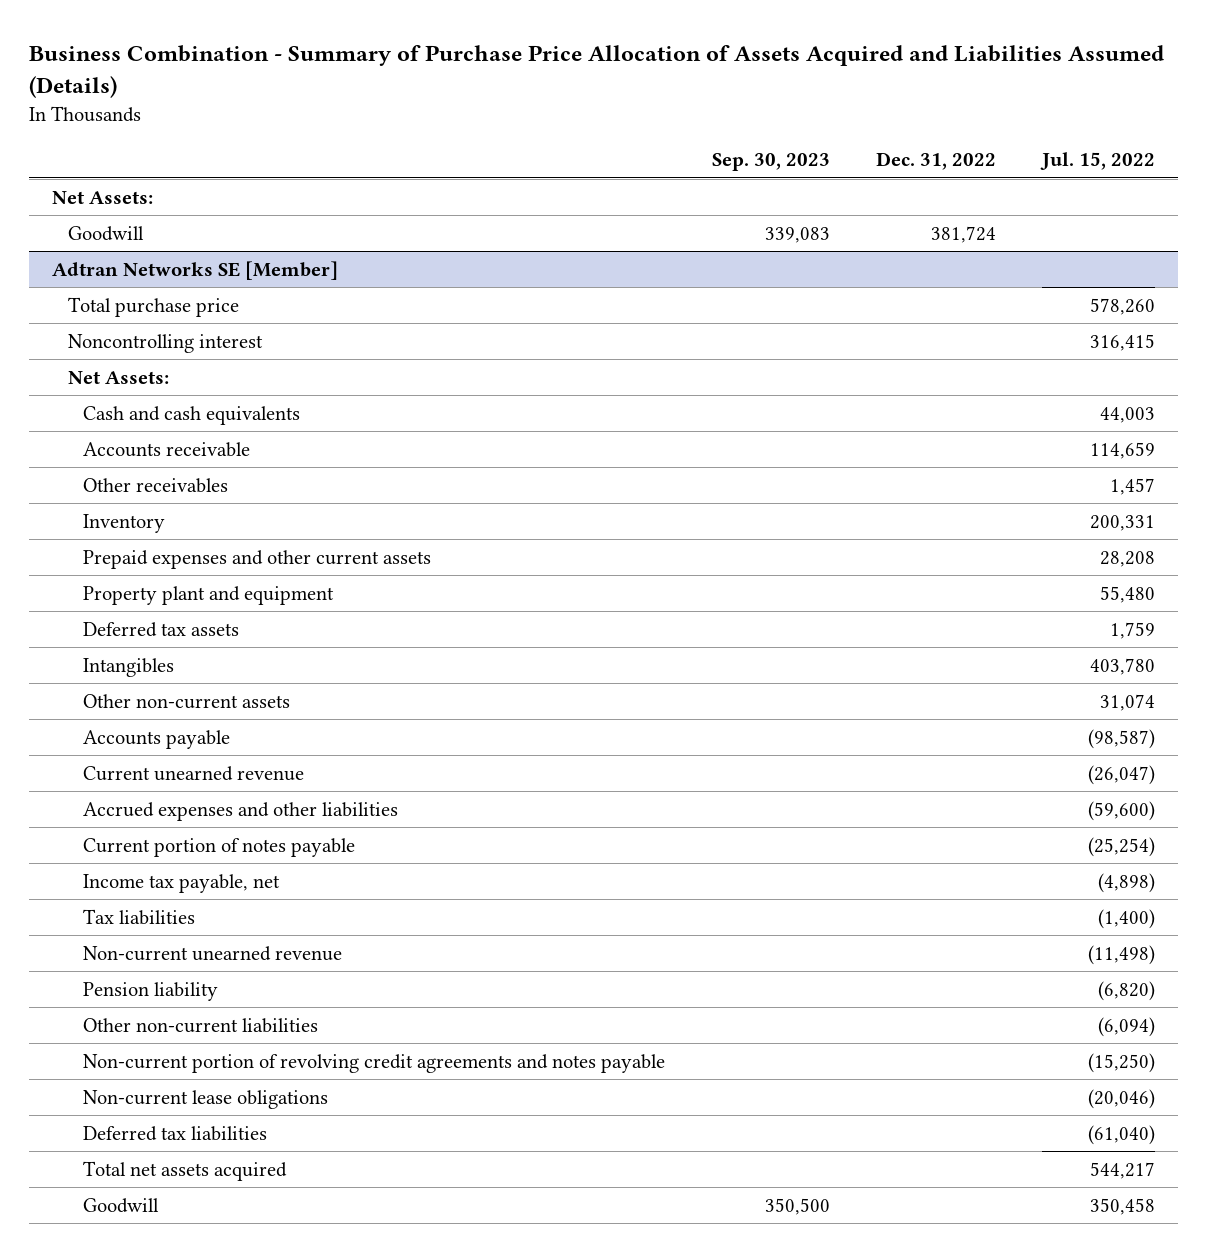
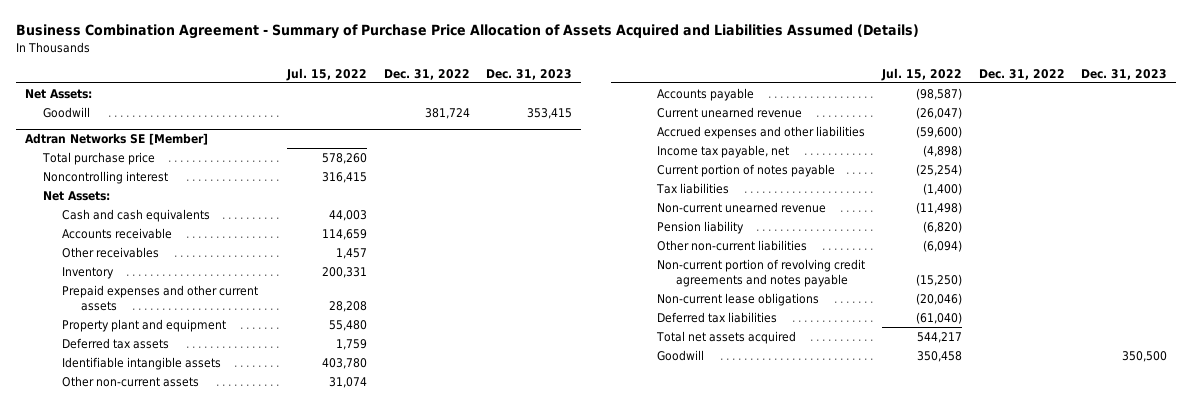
- Business Combination - Summary of Purchase Price Allocation of Assets Acquired and Liabilities Assumed (Details)
+ Business Combination Agreement - Summary of Purchase Price Allocation of Assets Acquired and Liabilities Assumed (Details)
- | Sep. 30, 2023 | Dec. 31, 2022 | Jul. 15, 2022
+ | Jul. 15, 2022 | Dec. 31, 2022 | Dec. 31, 2023
@ Adtran Networks SE [Member]
- Intangibles | | | 403,780
+ Identifiable intangible assets | 403,780 | |
moved down: Current portion of notes payable | (25,254) | |

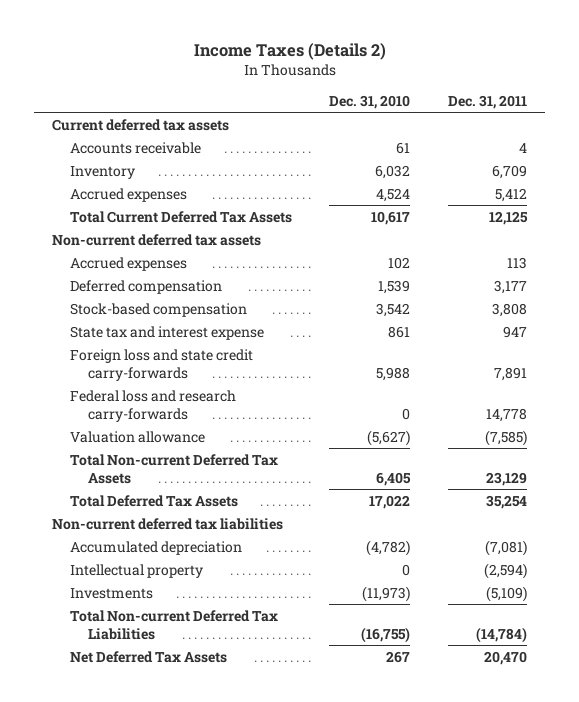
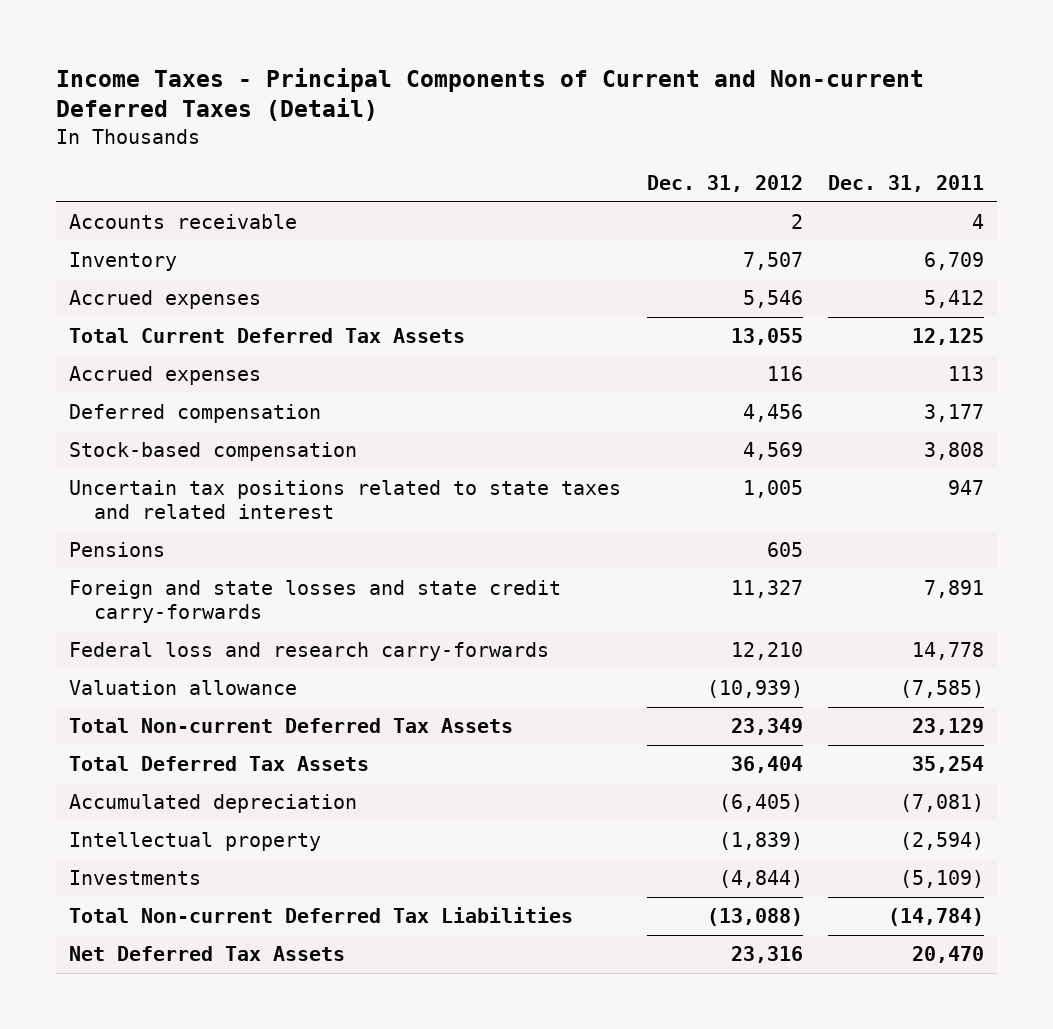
- Income Taxes (Details 2)
+ Income Taxes - Principal Components of Current and Non-current Deferred Taxes (Detail)
- | Dec. 31, 2010 | Dec. 31, 2011
+ | Dec. 31, 2012 | Dec. 31, 2011
- Current deferred tax assets
- Non-current deferred tax assets
- State tax and interest expense | 861 | 947
- Foreign loss and state credit carry-forwards | 5,988 | 7,891
+ Uncertain tax positions related to state taxes and related interest | 1,005 | 947
+ Pensions | 605 |
+ Foreign and state losses and state credit carry-forwards | 11,327 | 7,891
- Non-current deferred tax liabilities

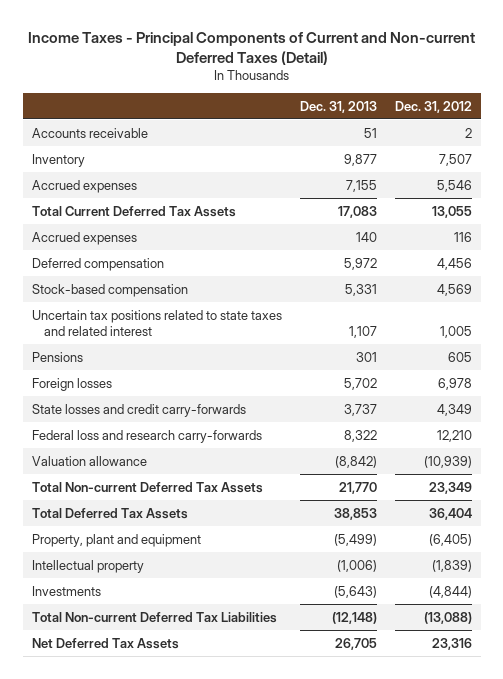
- | Dec. 31, 2012 | Dec. 31, 2011
+ | Dec. 31, 2013 | Dec. 31, 2012
- Foreign and state losses and state credit carry-forwards | 11,327 | 7,891
+ Foreign losses | 5,702 | 6,978
+ State losses and credit carry-forwards | 3,737 | 4,349
- Accumulated depreciation | (6,405) | (7,081)
+ Property, plant and equipment | (5,499) | (6,405)

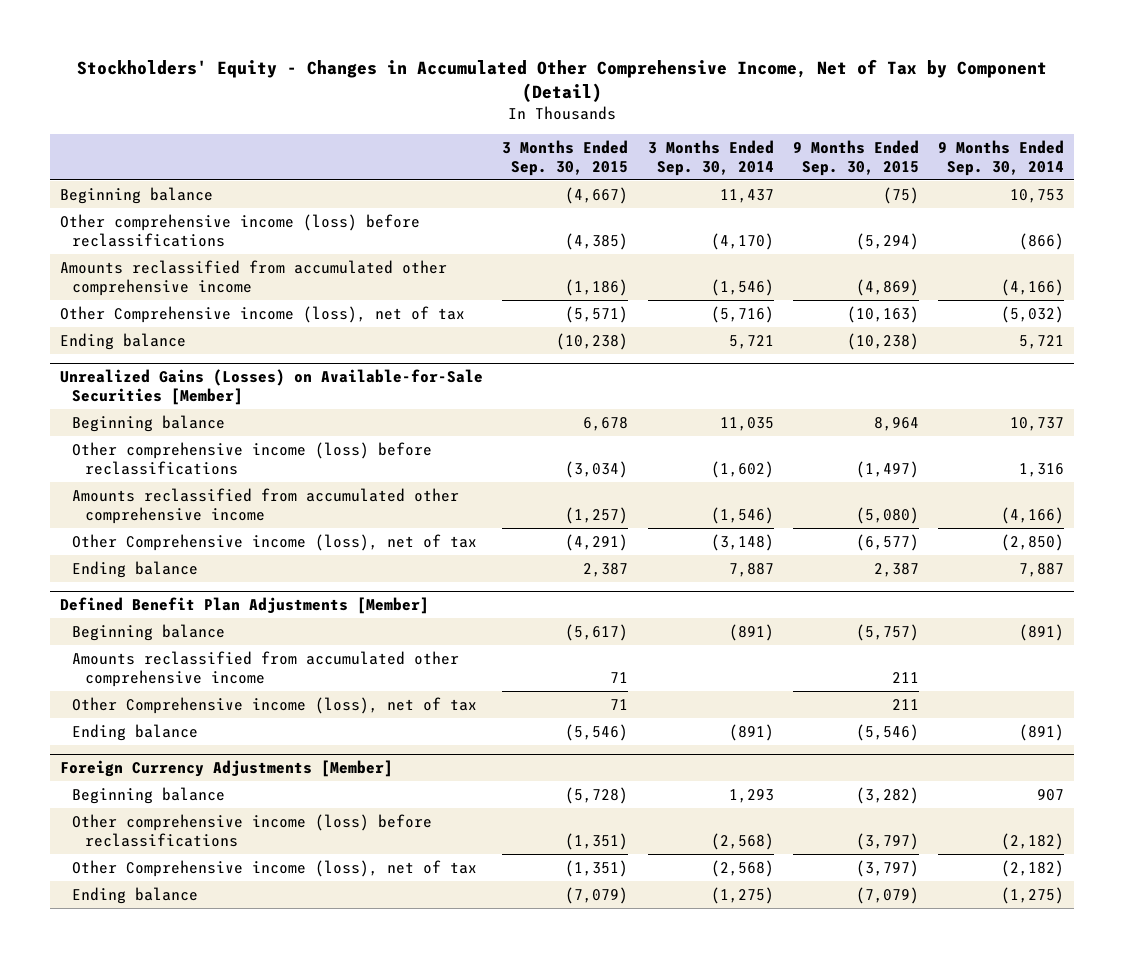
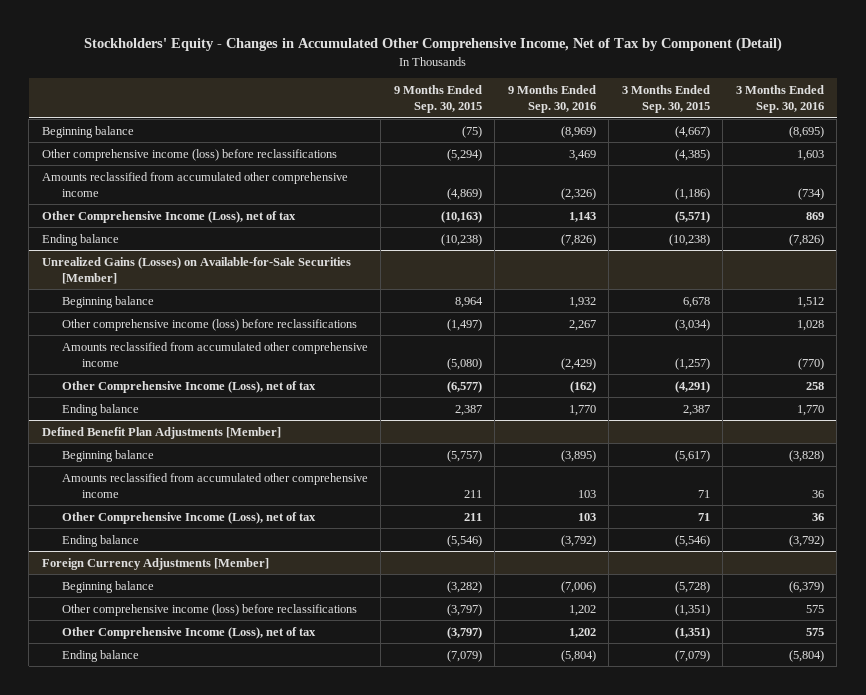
- | 3 Months Ended Sep. 30, 2015 | 3 Months Ended Sep. 30, 2014 | 9 Months Ended Sep. 30, 2015 | 9 Months Ended Sep. 30, 2014
+ | 9 Months Ended Sep. 30, 2015 | 9 Months Ended Sep. 30, 2016 | 3 Months Ended Sep. 30, 2015 | 3 Months Ended Sep. 30, 2016
- Other Comprehensive income (loss), net of tax | (5,571) | (5,716) | (10,163) | (5,032)
+ Other Comprehensive Income (Loss), net of tax | (10,163) | 1,143 | (5,571) | 869
@ Unrealized Gains (Losses) on Available-for-Sale Securities [Member]
- Other Comprehensive income (loss), net of tax | (4,291) | (3,148) | (6,577) | (2,850)
+ Other Comprehensive Income (Loss), net of tax | (6,577) | (162) | (4,291) | 258
@ Defined Benefit Plan Adjustments [Member]
- Other Comprehensive income (loss), net of tax | 71 | | 211 |
+ Other Comprehensive Income (Loss), net of tax | 211 | 103 | 71 | 36
@ Foreign Currency Adjustments [Member]
- Other Comprehensive income (loss), net of tax | (1,351) | (2,568) | (3,797) | (2,182)
+ Other Comprehensive Income (Loss), net of tax | (3,797) | 1,202 | (1,351) | 575

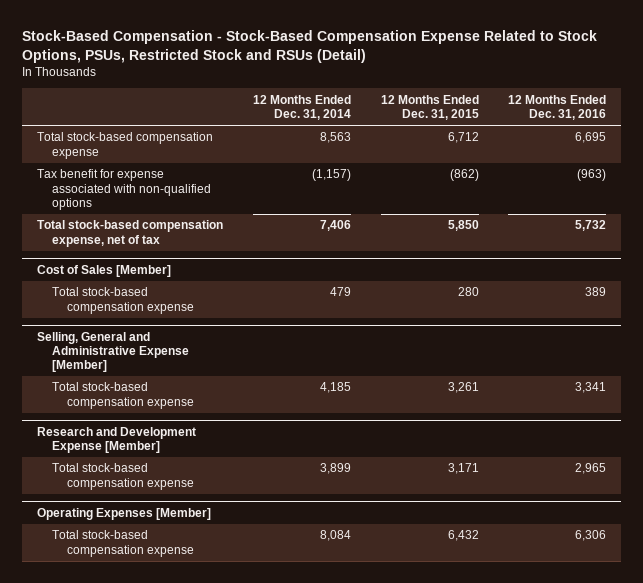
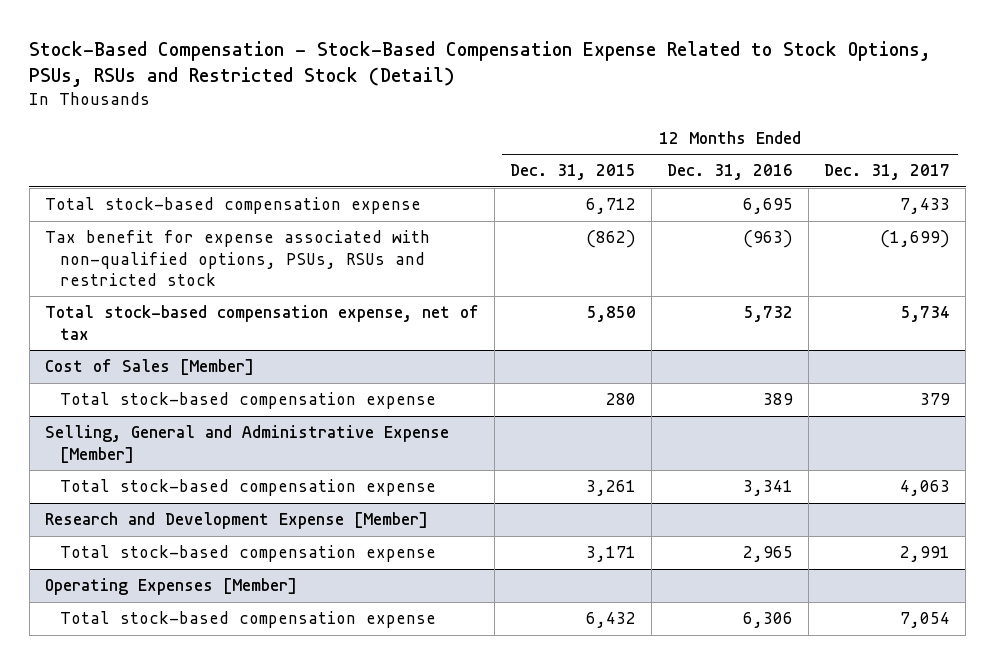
- Stock-Based Compensation - Stock-Based Compensation Expense Related to Stock Options, PSUs, Restricted Stock and RSUs (Detail)
+ Stock-Based Compensation - Stock-Based Compensation Expense Related to Stock Options, PSUs, RSUs and Restricted Stock (Detail)
- | 12 Months Ended Dec. 31, 2014 | 12 Months Ended Dec. 31, 2015 | 12 Months Ended Dec. 31, 2016
+ | 12 Months Ended Dec. 31, 2015 | 12 Months Ended Dec. 31, 2016 | 12 Months Ended Dec. 31, 2017
- Tax benefit for expense associated with non-qualified options | (1,157) | (862) | (963)
+ Tax benefit for expense associated with non-qualified options, PSUs, RSUs and restricted stock | (862) | (963) | (1,699)

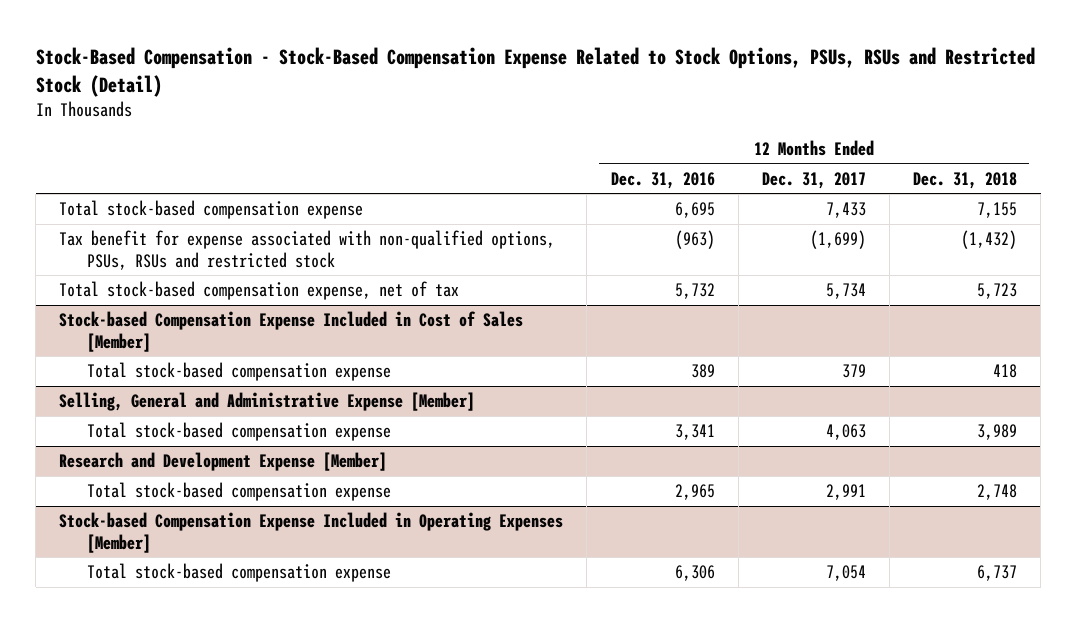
- | 12 Months Ended Dec. 31, 2015 | 12 Months Ended Dec. 31, 2016 | 12 Months Ended Dec. 31, 2017
+ | 12 Months Ended Dec. 31, 2016 | 12 Months Ended Dec. 31, 2017 | 12 Months Ended Dec. 31, 2018
- Cost of Sales [Member]
+ Stock-based Compensation Expense Included in Cost of Sales [Member]
- Operating Expenses [Member]
+ Stock-based Compensation Expense Included in Operating Expenses [Member]

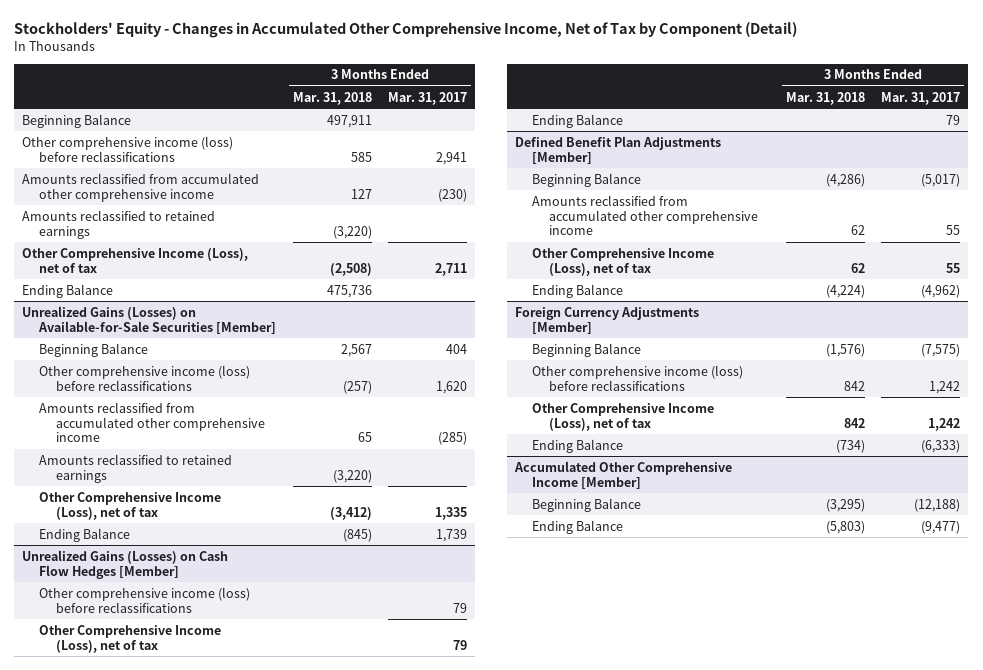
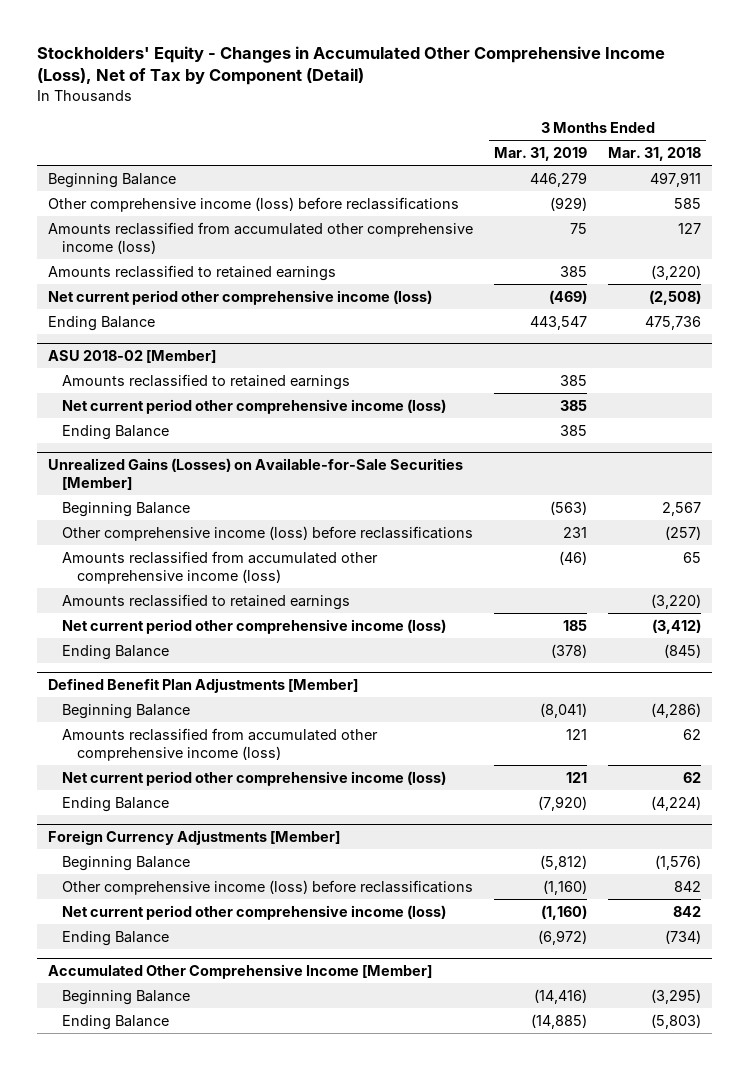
- Stockholders' Equity - Changes in Accumulated Other Comprehensive Income, Net of Tax by Component (Detail)
+ Stockholders' Equity - Changes in Accumulated Other Comprehensive Income (Loss), Net of Tax by Component (Detail)
- | 3 Months Ended Mar. 31, 2018 | 3 Months Ended Mar. 31, 2017
+ | 3 Months Ended Mar. 31, 2019 | 3 Months Ended Mar. 31, 2018
- Amounts reclassified from accumulated other comprehensive income | 127 | (230)
+ Amounts reclassified from accumulated other comprehensive income (loss) | 75 | 127
- Other Comprehensive Income (Loss), net of tax | (2,508) | 2,711
+ Net current period other comprehensive income (loss) | (469) | (2,508)
+ ASU 2018-02 [Member]
+ Amounts reclassified to retained earnings | 385 |
+ Net current period other comprehensive income (loss) | 385 |
+ Ending Balance | 385 |
@ Unrealized Gains (Losses) on Available-for-Sale Securities [Member]
- Amounts reclassified from accumulated other comprehensive income | 65 | (285)
+ Amounts reclassified from accumulated other comprehensive income (loss) | (46) | 65
- Other Comprehensive Income (Loss), net of tax | (3,412) | 1,335
+ Net current period other comprehensive income (loss) | 185 | (3,412)
- Unrealized Gains (Losses) on Cash Flow Hedges [Member]
- Other comprehensive income (loss) before reclassifications | | 79
- Other Comprehensive Income (Loss), net of tax | | 79
- Ending Balance | | 79
@ Defined Benefit Plan Adjustments [Member]
- Amounts reclassified from accumulated other comprehensive income | 62 | 55
- Other Comprehensive Income (Loss), net of tax | 62 | 55
+ Amounts reclassified from accumulated other comprehensive income (loss) | 121 | 62
+ Net current period other comprehensive income (loss) | 121 | 62
@ Foreign Currency Adjustments [Member]
- Other Comprehensive Income (Loss), net of tax | 842 | 1,242
+ Net current period other comprehensive income (loss) | (1,160) | 842

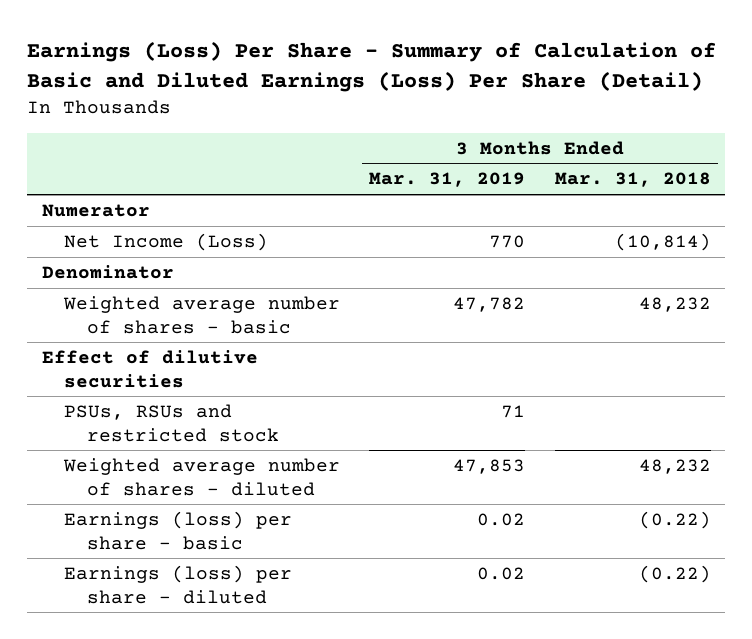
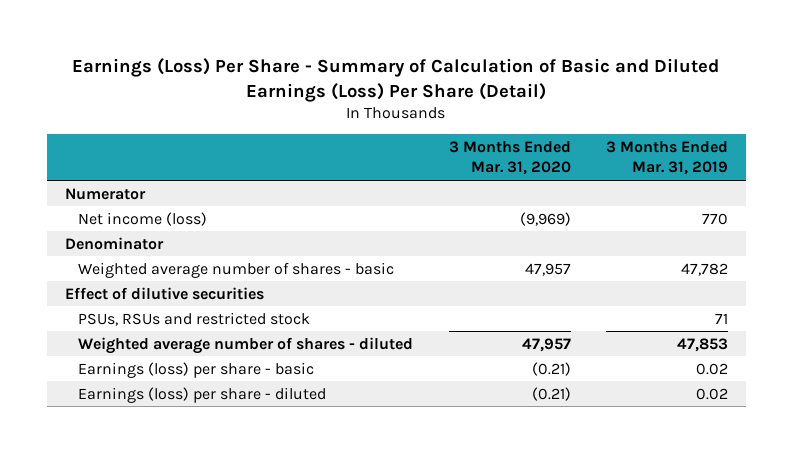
- | 3 Months Ended Mar. 31, 2019 | 3 Months Ended Mar. 31, 2018
+ | 3 Months Ended Mar. 31, 2020 | 3 Months Ended Mar. 31, 2019
- Net Income (Loss) | 770 | (10,814)
+ Net income (loss) | (9,969) | 770

